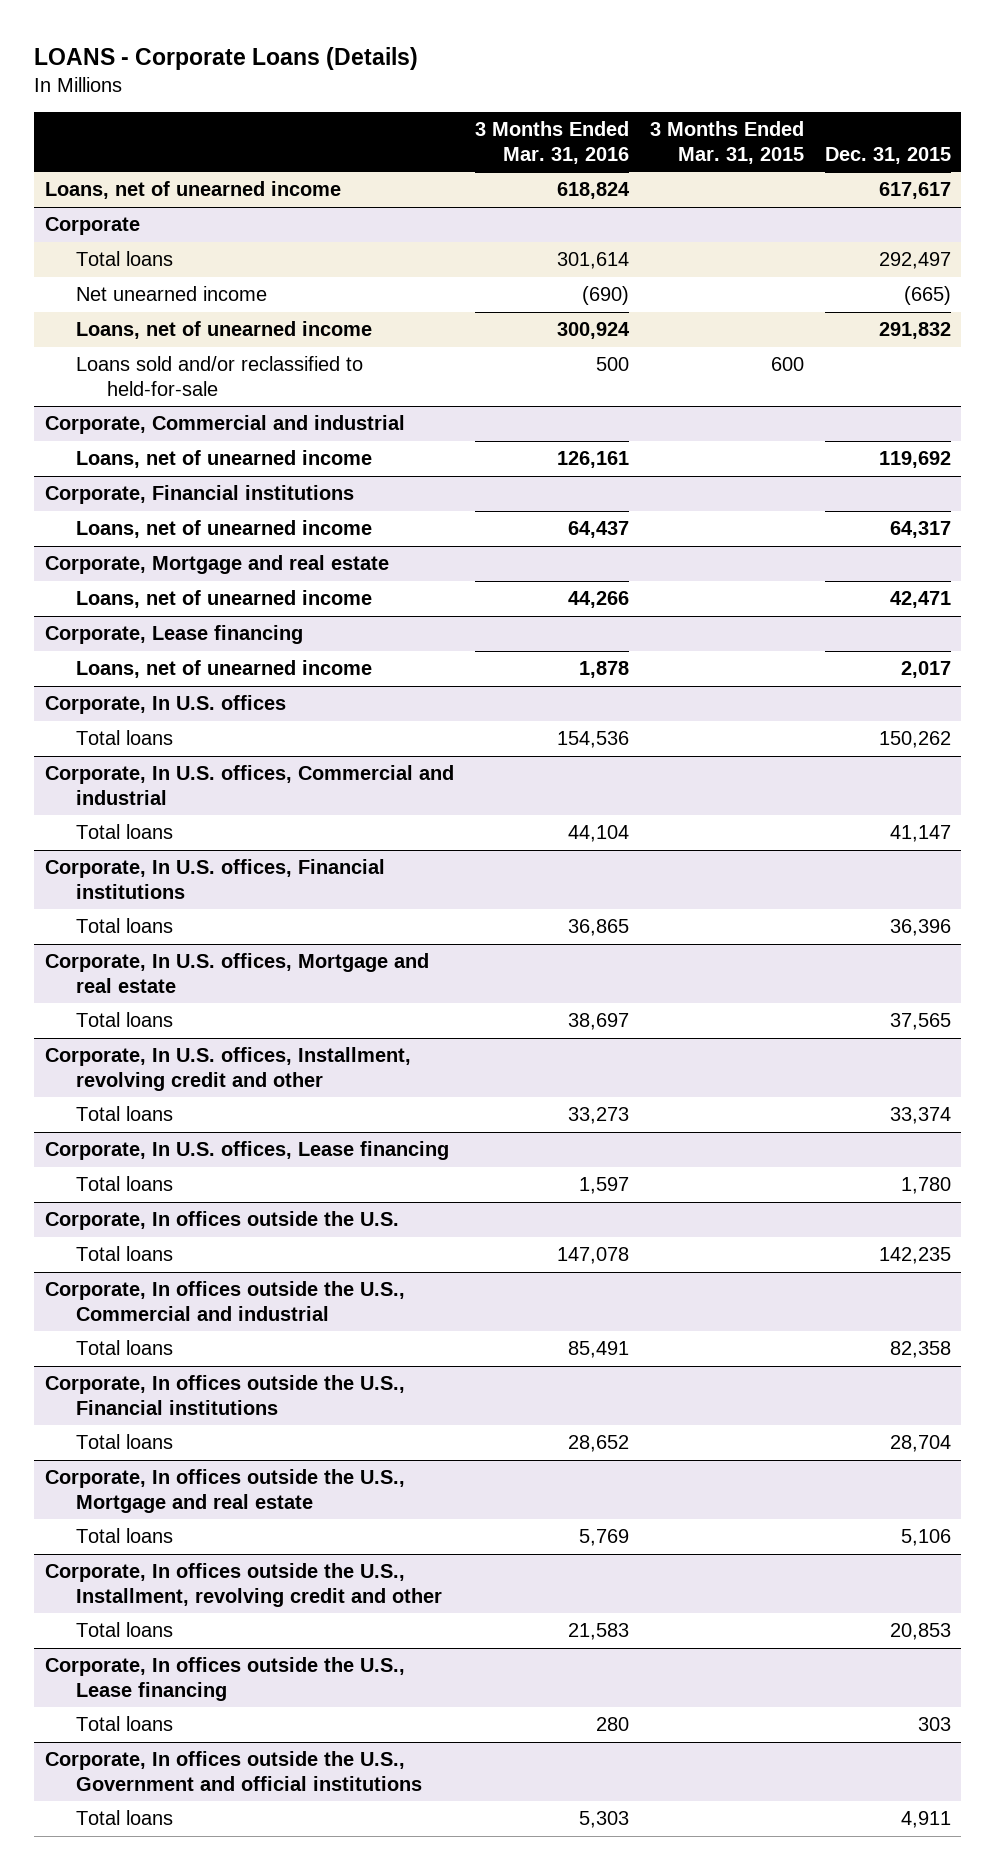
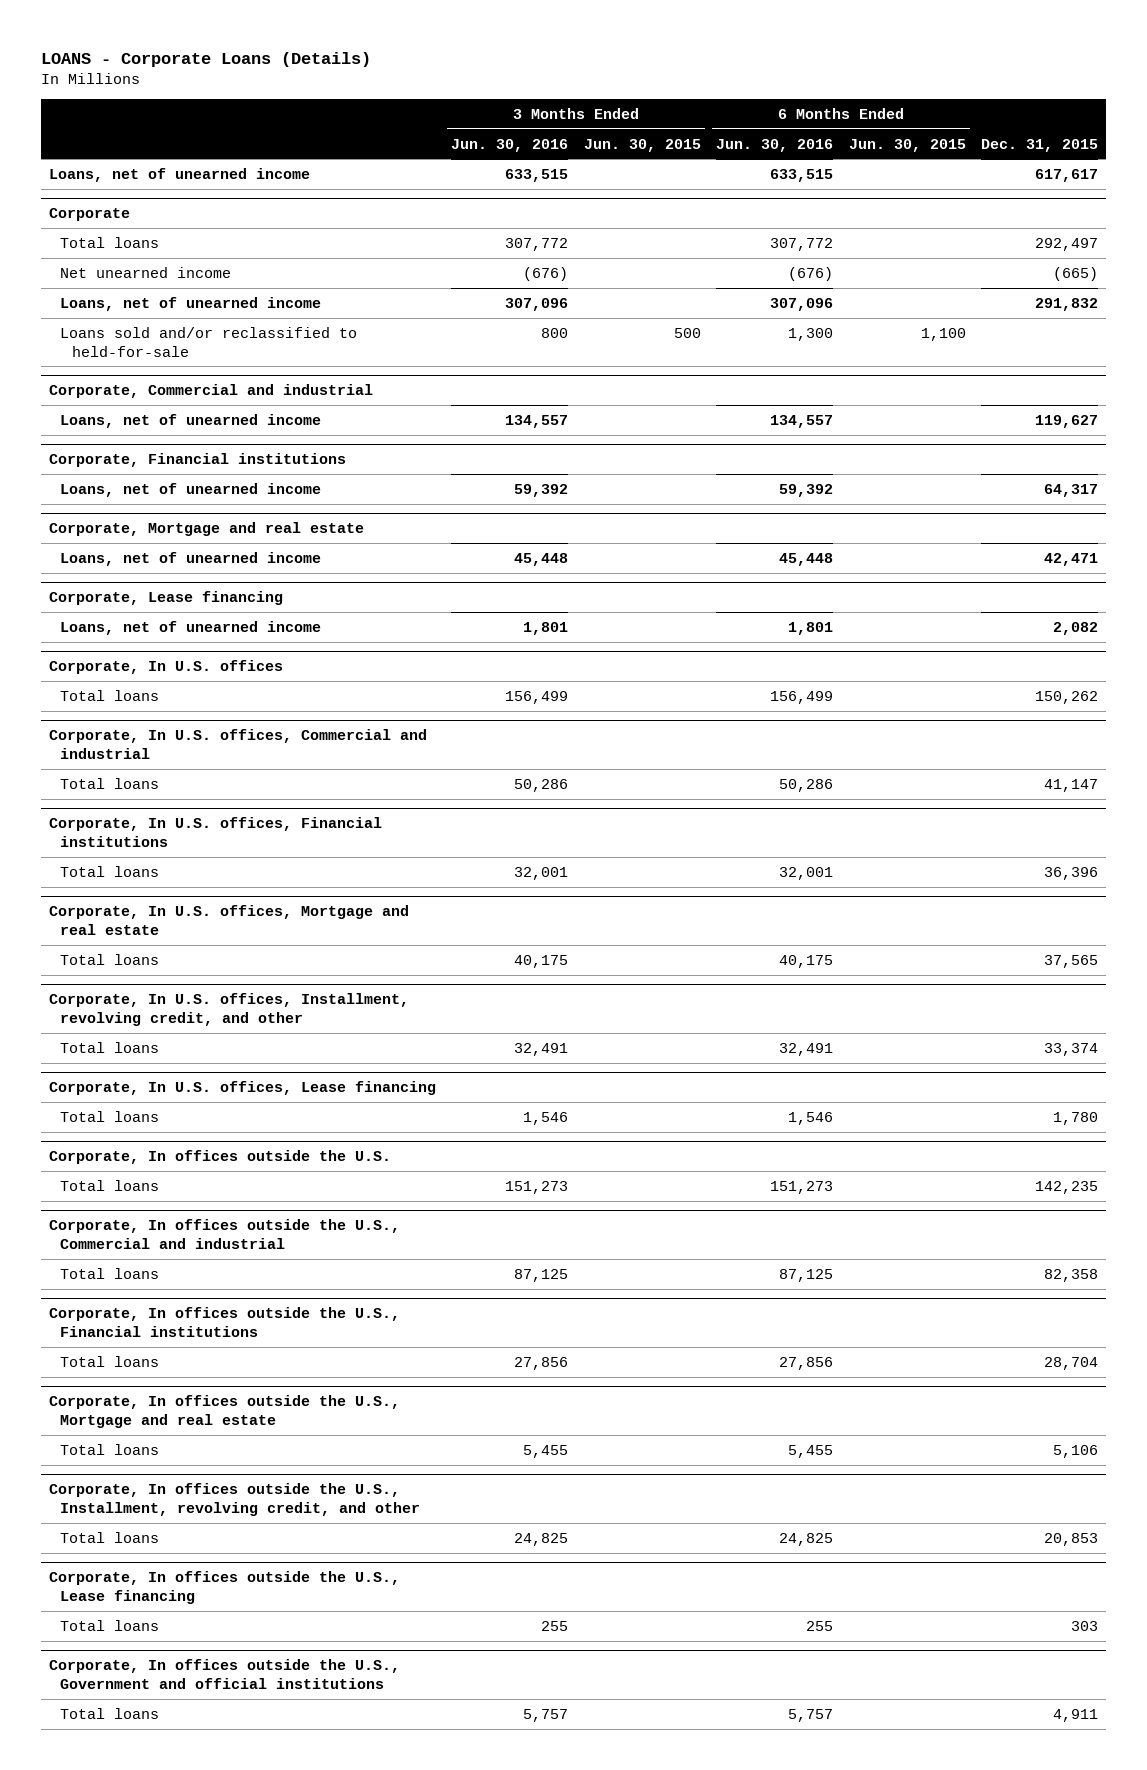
- | 3 Months Ended Mar. 31, 2016 | 3 Months Ended Mar. 31, 2015 | Dec. 31, 2015
+ | 3 Months Ended Jun. 30, 2016 | 3 Months Ended Jun. 30, 2015 | 6 Months Ended Jun. 30, 2016 | 6 Months Ended Jun. 30, 2015 | Dec. 31, 2015
@ Corporate, Commercial and industrial
- Loans, net of unearned income | 126,161 | | 119,692
+ Loans, net of unearned income | 134,557 | | 134,557 | | 119,627
@ Corporate, Lease financing
- Loans, net of unearned income | 1,878 | | 2,017
+ Loans, net of unearned income | 1,801 | | 1,801 | | 2,082
- Corporate, In U.S. offices, Installment, revolving credit and other
+ Corporate, In U.S. offices, Installment, revolving credit, and other
- Corporate, In offices outside the U.S., Installment, revolving credit and other
+ Corporate, In offices outside the U.S., Installment, revolving credit, and other

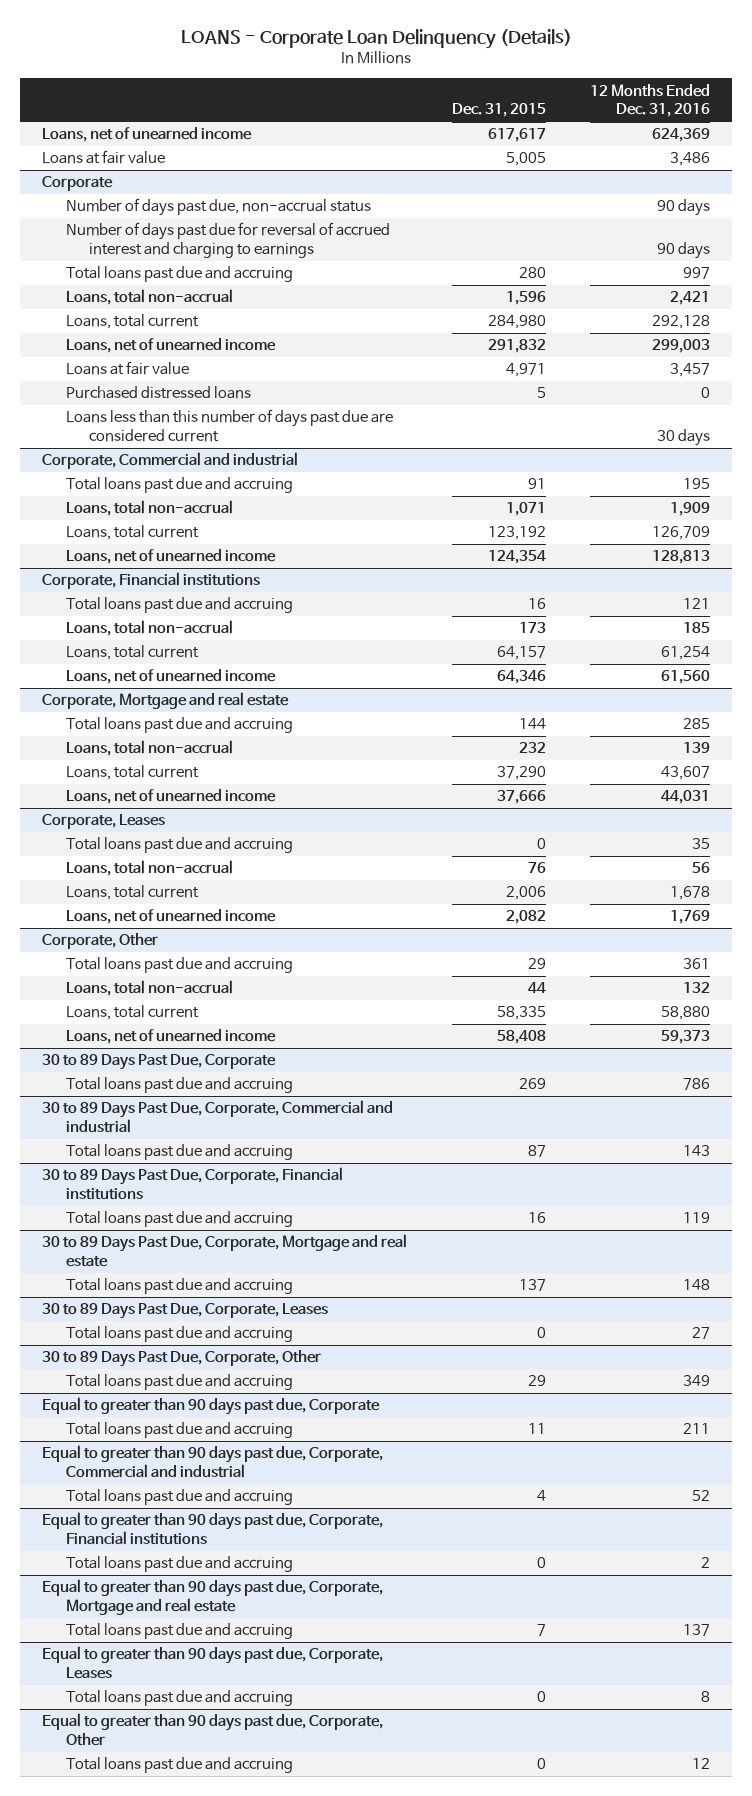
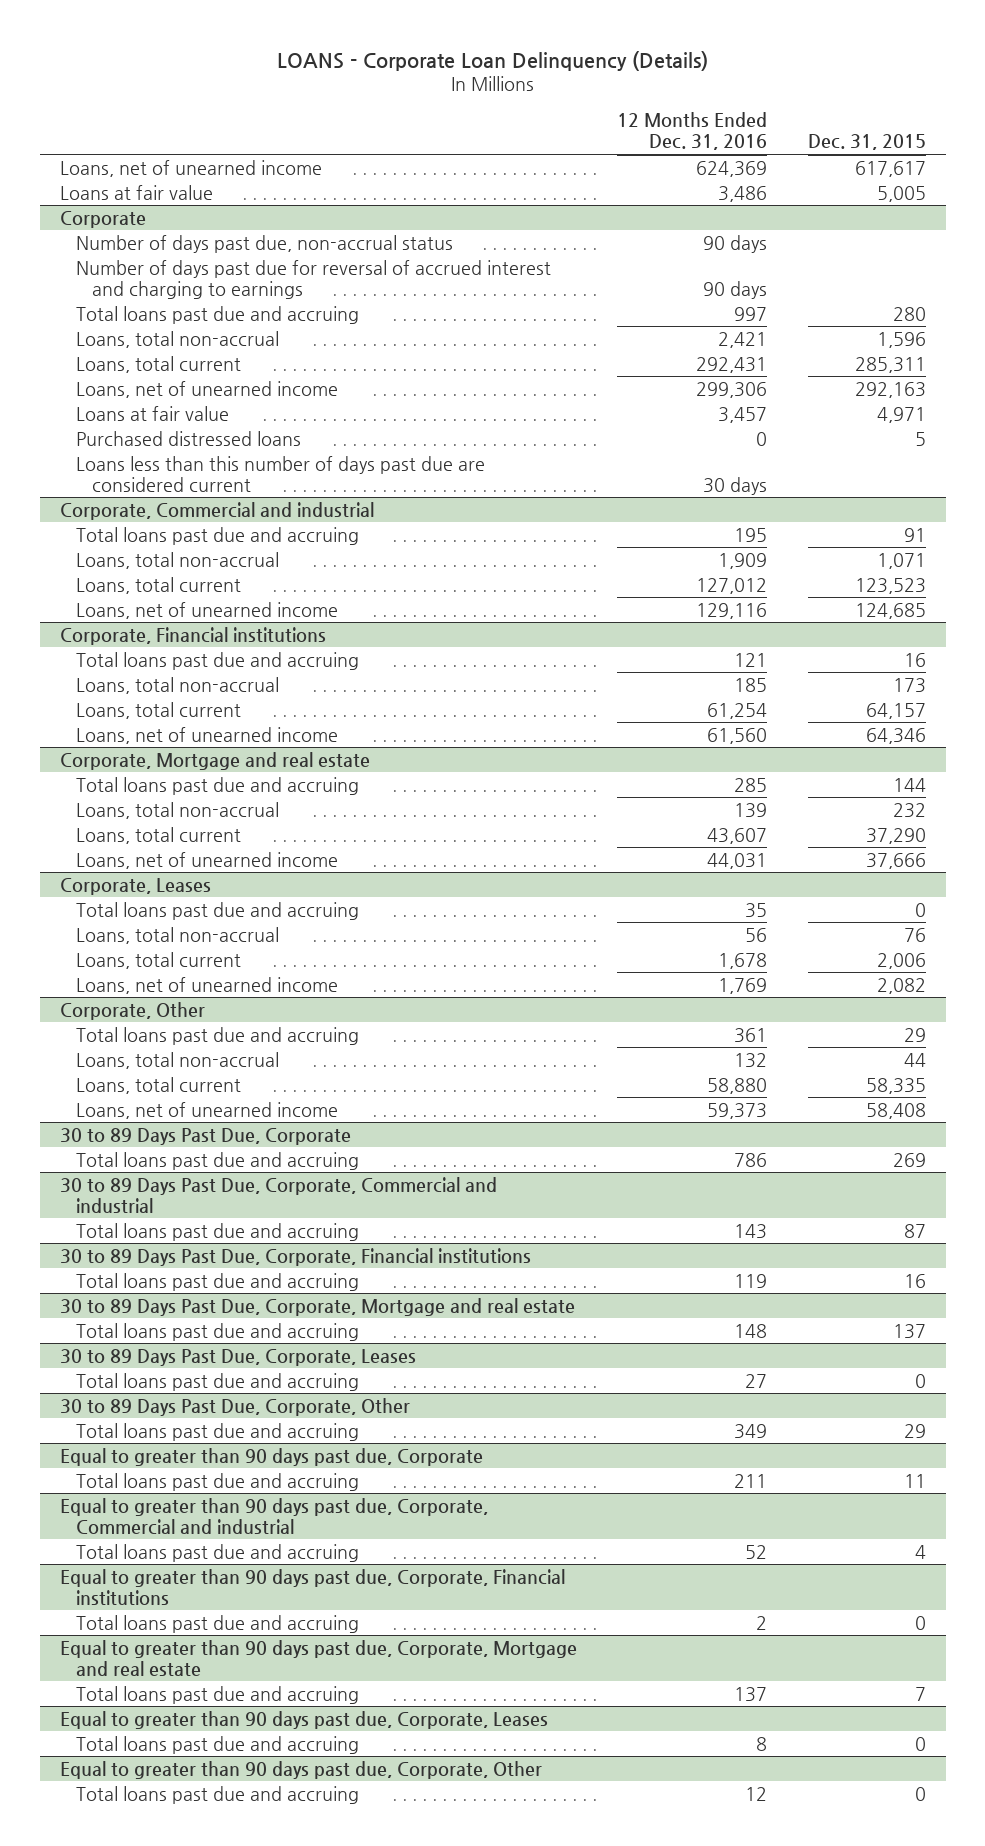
- | Dec. 31, 2015 | 12 Months Ended Dec. 31, 2016
+ | 12 Months Ended Dec. 31, 2016 | Dec. 31, 2015
@ Corporate
- Loans, total current | 284,980 | 292,128
- Loans, net of unearned income | 291,832 | 299,003
+ Loans, total current | 292,431 | 285,311
+ Loans, net of unearned income | 299,306 | 292,163
@ Corporate, Commercial and industrial
- Loans, total current | 123,192 | 126,709
- Loans, net of unearned income | 124,354 | 128,813
+ Loans, total current | 127,012 | 123,523
+ Loans, net of unearned income | 129,116 | 124,685

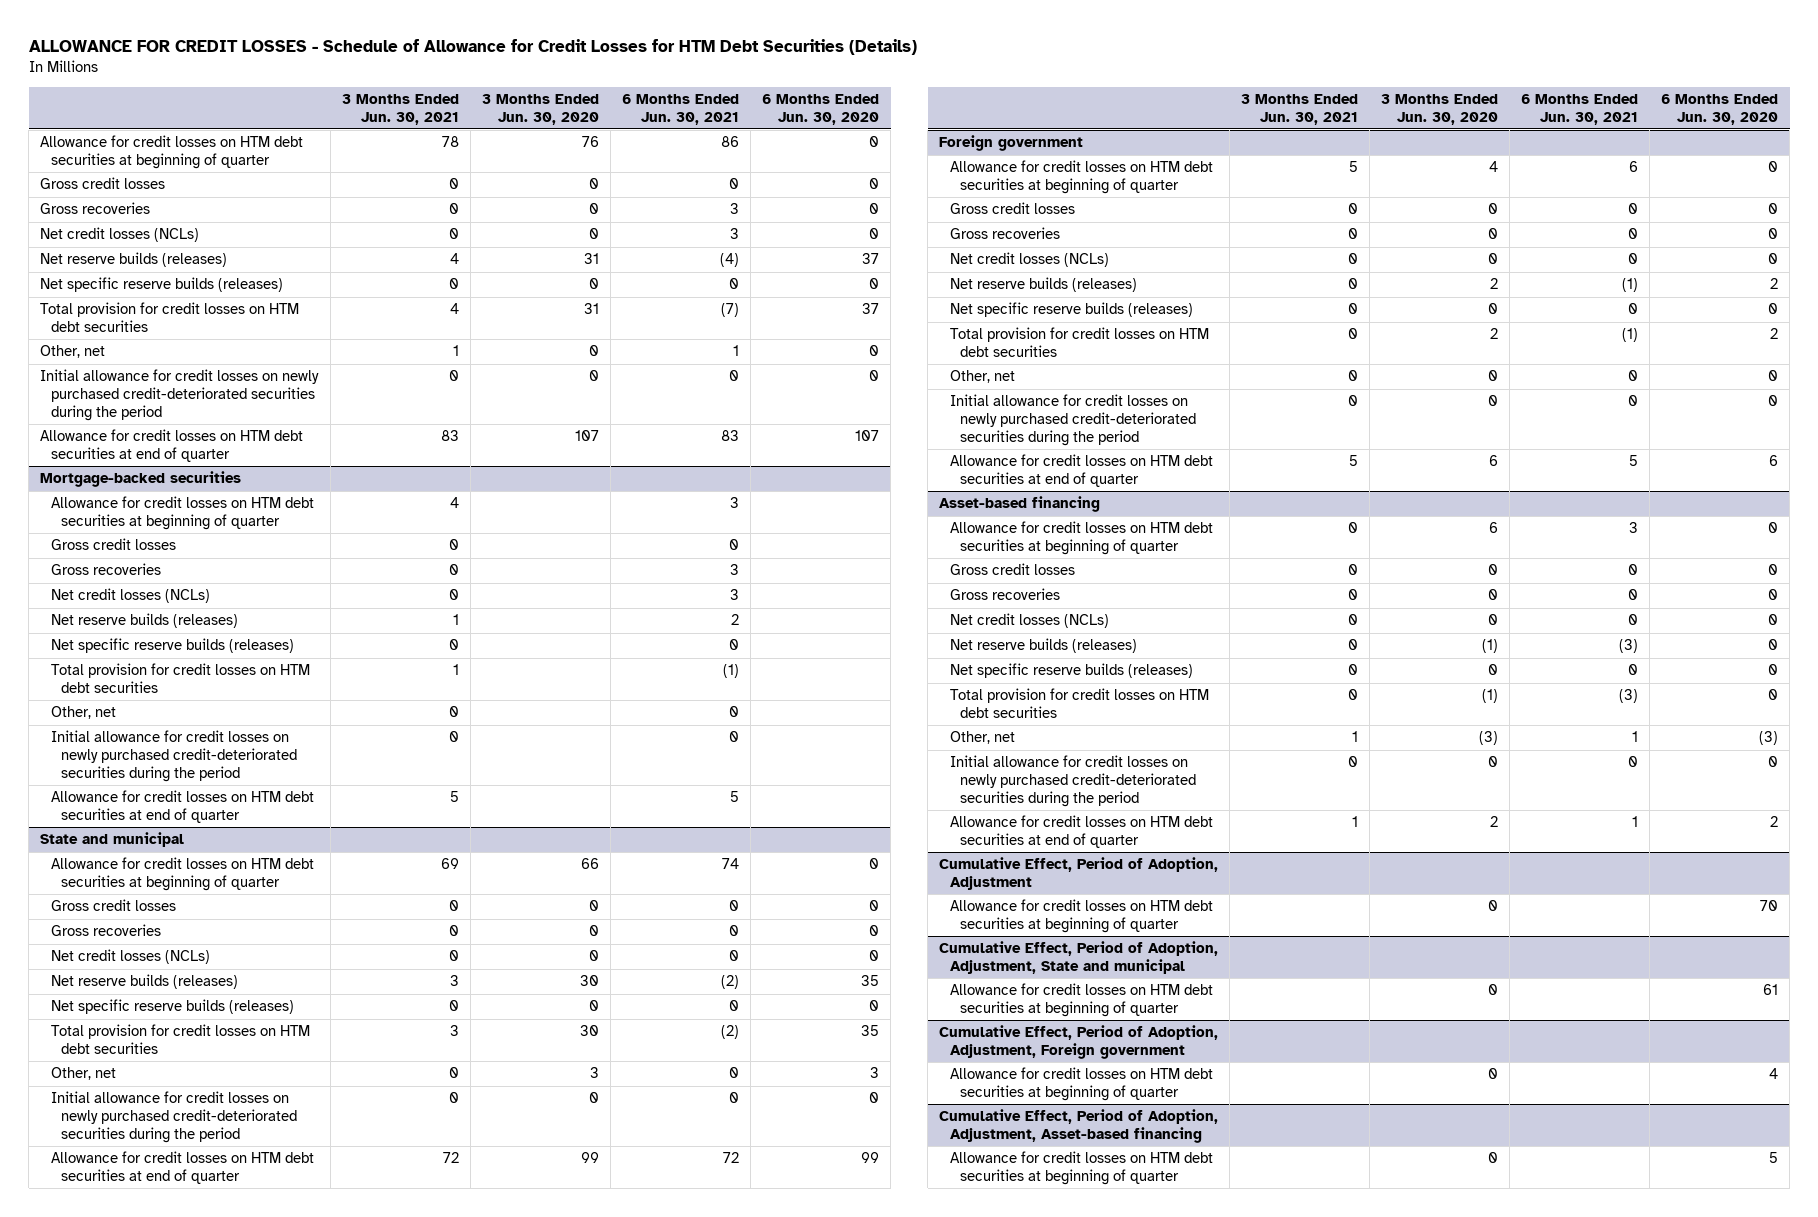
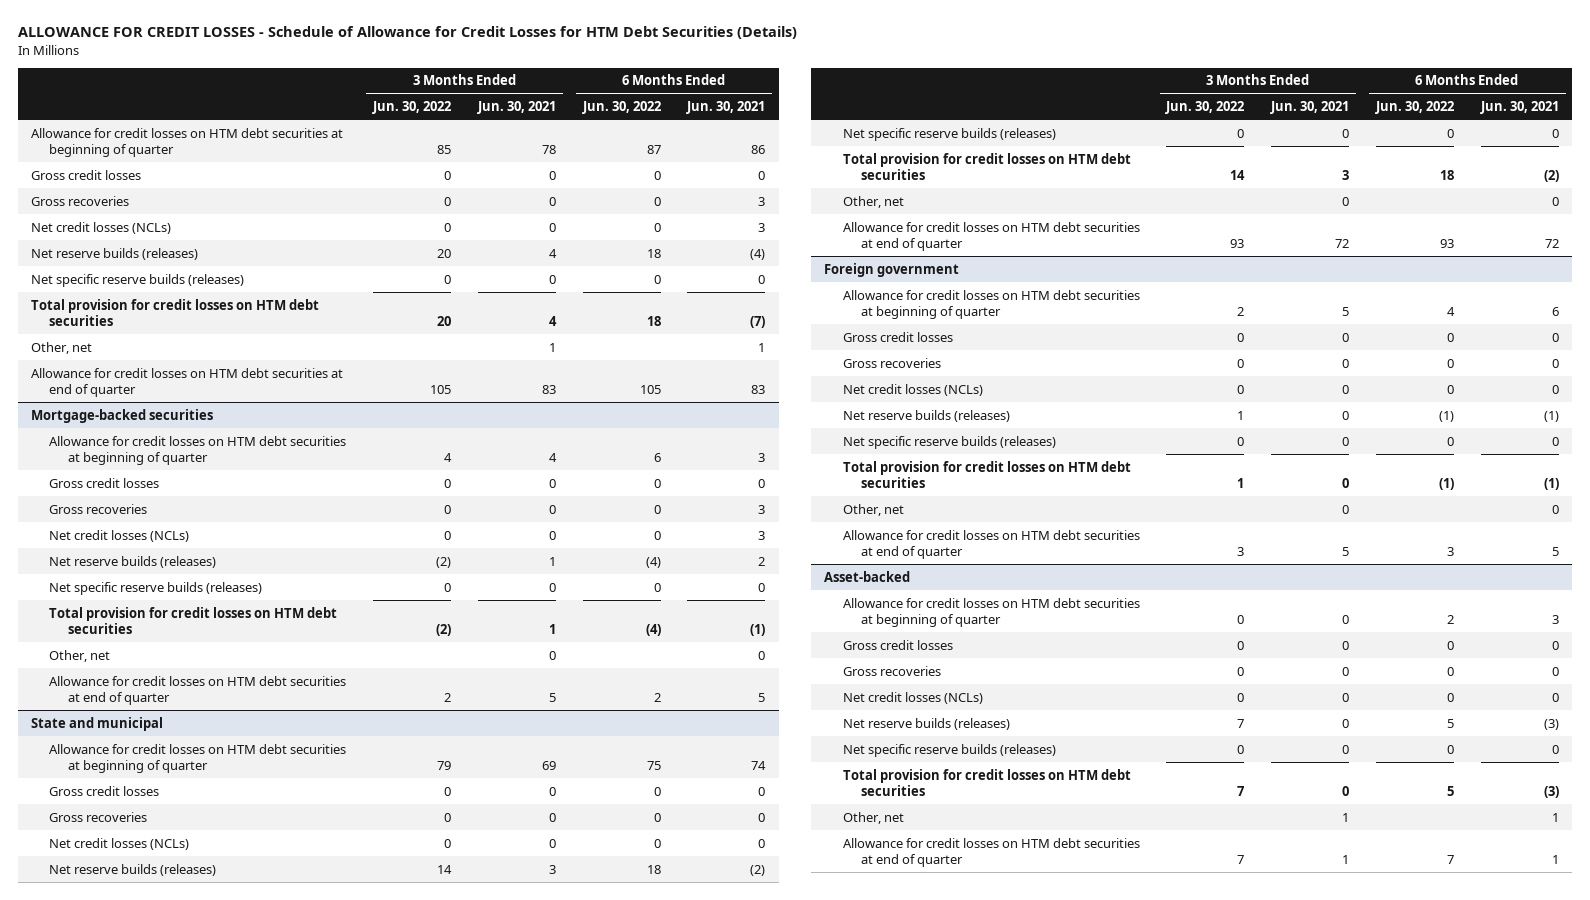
- | 3 Months Ended Jun. 30, 2021 | 3 Months Ended Jun. 30, 2020 | 6 Months Ended Jun. 30, 2021 | 6 Months Ended Jun. 30, 2020
+ | 3 Months Ended Jun. 30, 2022 | 3 Months Ended Jun. 30, 2021 | 6 Months Ended Jun. 30, 2022 | 6 Months Ended Jun. 30, 2021
- Initial allowance for credit losses on newly purchased credit-deteriorated securities during the period | 0 | 0 | 0 | 0
@ Mortgage-backed securities
- Initial allowance for credit losses on newly purchased credit-deteriorated securities during the period | 0 | | 0 |
@ State and municipal
- Initial allowance for credit losses on newly purchased credit-deteriorated securities during the period | 0 | 0 | 0 | 0
@ Foreign government
- Initial allowance for credit losses on newly purchased credit-deteriorated securities during the period | 0 | 0 | 0 | 0
- Asset-based financing
+ Asset-backed
- Initial allowance for credit losses on newly purchased credit-deteriorated securities during the period | 0 | 0 | 0 | 0
- Cumulative Effect, Period of Adoption, Adjustment
- Allowance for credit losses on HTM debt securities at beginning of quarter | | 0 | | 70
- Cumulative Effect, Period of Adoption, Adjustment, State and municipal
- Allowance for credit losses on HTM debt securities at beginning of quarter | | 0 | | 61
- Cumulative Effect, Period of Adoption, Adjustment, Foreign government
- Allowance for credit losses on HTM debt securities at beginning of quarter | | 0 | | 4
- Cumulative Effect, Period of Adoption, Adjustment, Asset-based financing
- Allowance for credit losses on HTM debt securities at beginning of quarter | | 0 | | 5

